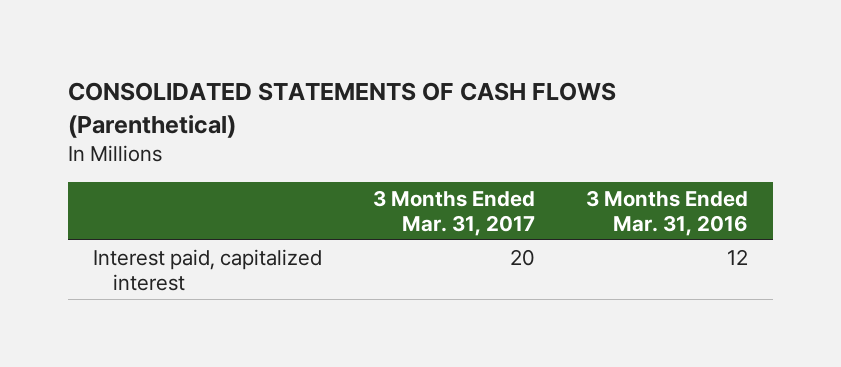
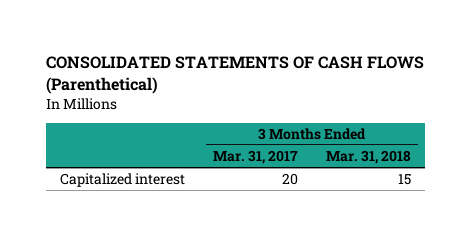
- | 3 Months Ended Mar. 31, 2017 | 3 Months Ended Mar. 31, 2016
+ | 3 Months Ended Mar. 31, 2017 | 3 Months Ended Mar. 31, 2018
- Interest paid, capitalized interest | 20 | 12
+ Capitalized interest | 20 | 15

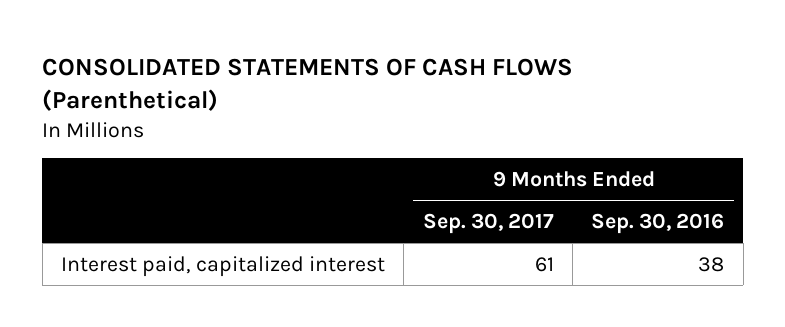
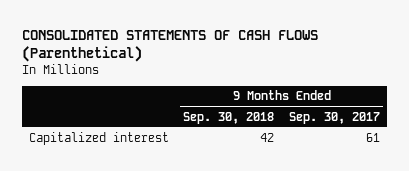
- | 9 Months Ended Sep. 30, 2017 | 9 Months Ended Sep. 30, 2016
+ | 9 Months Ended Sep. 30, 2018 | 9 Months Ended Sep. 30, 2017
- Interest paid, capitalized interest | 61 | 38
+ Capitalized interest | 42 | 61

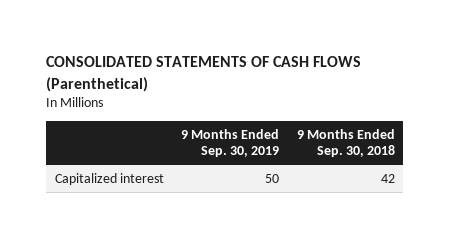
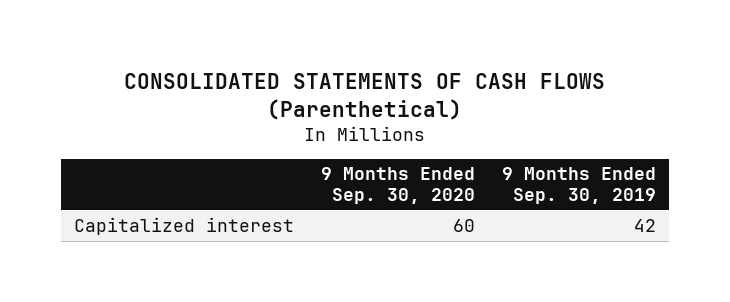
- | 9 Months Ended Sep. 30, 2019 | 9 Months Ended Sep. 30, 2018
+ | 9 Months Ended Sep. 30, 2020 | 9 Months Ended Sep. 30, 2019
- Capitalized interest | 50 | 42
+ Capitalized interest | 60 | 42

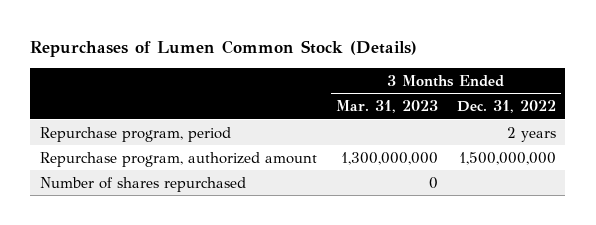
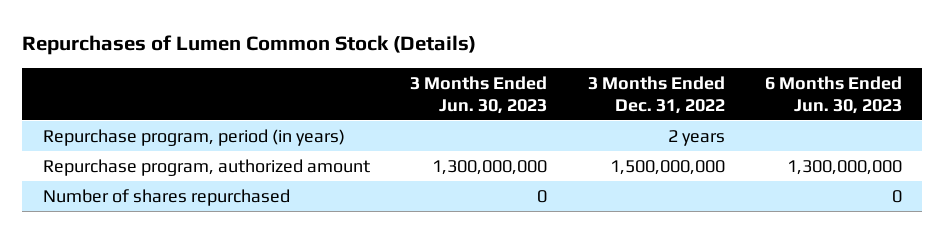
- | 3 Months Ended Mar. 31, 2023 | 3 Months Ended Dec. 31, 2022
+ | 3 Months Ended Jun. 30, 2023 | 3 Months Ended Dec. 31, 2022 | 6 Months Ended Jun. 30, 2023
- Repurchase program, period | | 2 years
+ Repurchase program, period (in years) | | 2 years |

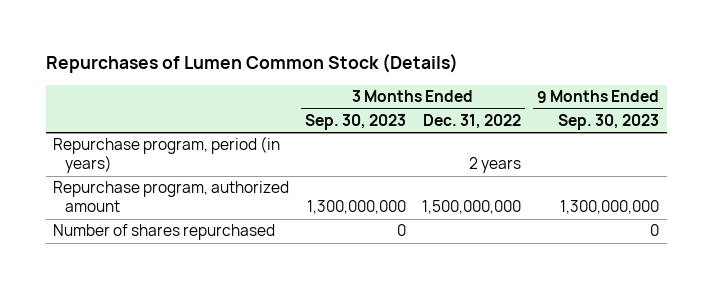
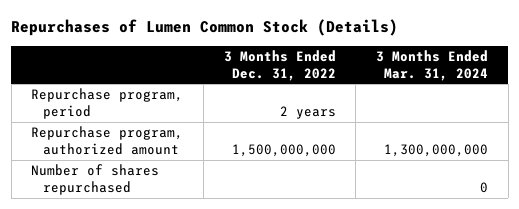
- | 3 Months Ended Sep. 30, 2023 | 3 Months Ended Dec. 31, 2022 | 9 Months Ended Sep. 30, 2023
+ | 3 Months Ended Dec. 31, 2022 | 3 Months Ended Mar. 31, 2024
- Repurchase program, period (in years) | | 2 years |
+ Repurchase program, period | 2 years |

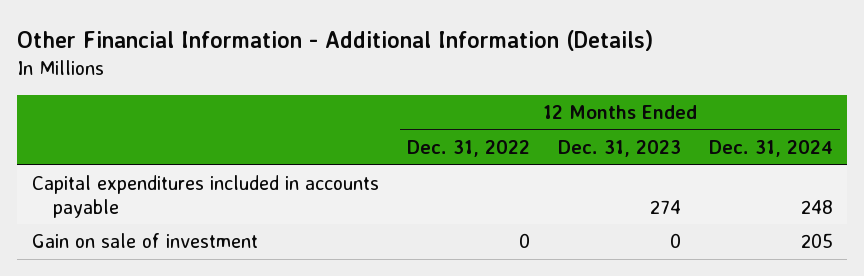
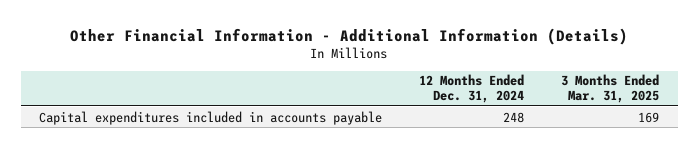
- | 12 Months Ended Dec. 31, 2022 | 12 Months Ended Dec. 31, 2023 | 12 Months Ended Dec. 31, 2024
+ | 12 Months Ended Dec. 31, 2024 | 3 Months Ended Mar. 31, 2025
- Gain on sale of investment | 0 | 0 | 205

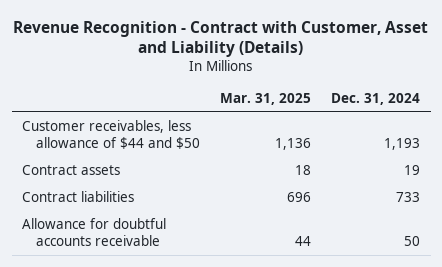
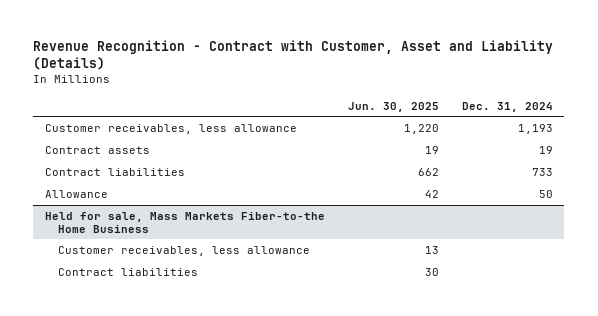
- | Mar. 31, 2025 | Dec. 31, 2024
+ | Jun. 30, 2025 | Dec. 31, 2024
- Customer receivables, less allowance of $44 and $50 | 1,136 | 1,193
+ Customer receivables, less allowance | 1,220 | 1,193
- Allowance for doubtful accounts receivable | 44 | 50
+ Allowance | 42 | 50
+ Held for sale, Mass Markets Fiber-to-the Home Business
+ Customer receivables, less allowance | 13 |
+ Contract liabilities | 30 |

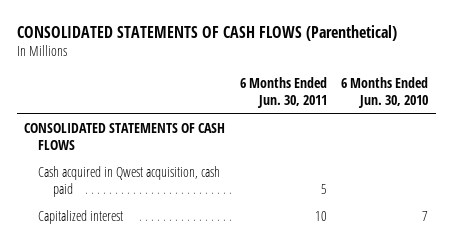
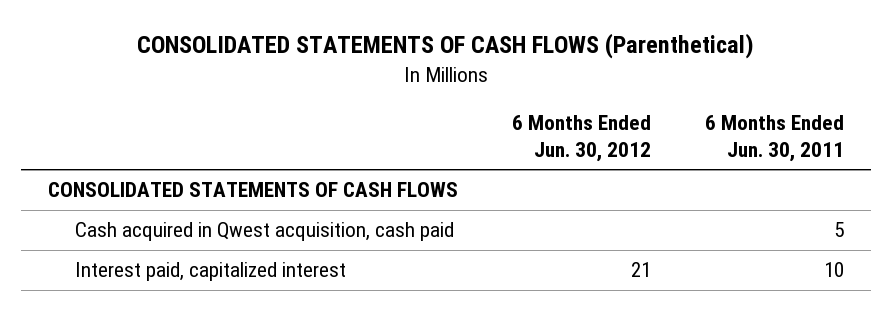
- | 6 Months Ended Jun. 30, 2011 | 6 Months Ended Jun. 30, 2010
+ | 6 Months Ended Jun. 30, 2012 | 6 Months Ended Jun. 30, 2011
- Capitalized interest | 10 | 7
+ Interest paid, capitalized interest | 21 | 10

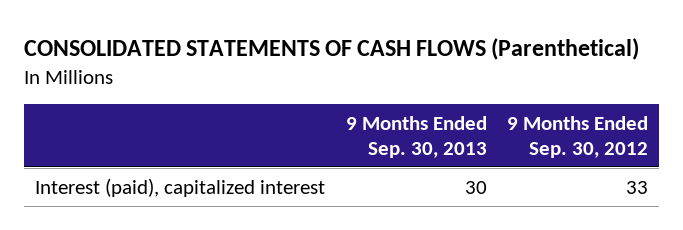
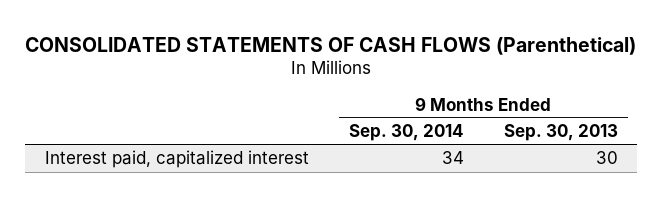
- | 9 Months Ended Sep. 30, 2013 | 9 Months Ended Sep. 30, 2012
+ | 9 Months Ended Sep. 30, 2014 | 9 Months Ended Sep. 30, 2013
- Interest (paid), capitalized interest | 30 | 33
+ Interest paid, capitalized interest | 34 | 30

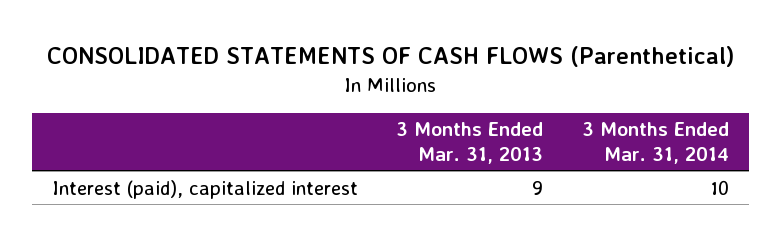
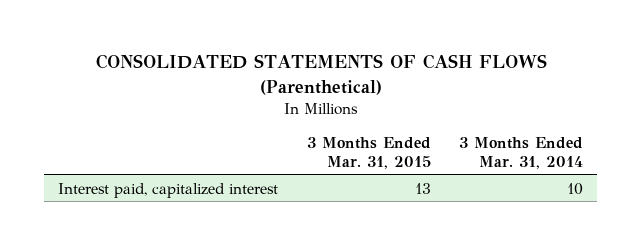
- | 3 Months Ended Mar. 31, 2013 | 3 Months Ended Mar. 31, 2014
+ | 3 Months Ended Mar. 31, 2015 | 3 Months Ended Mar. 31, 2014
- Interest (paid), capitalized interest | 9 | 10
+ Interest paid, capitalized interest | 13 | 10

